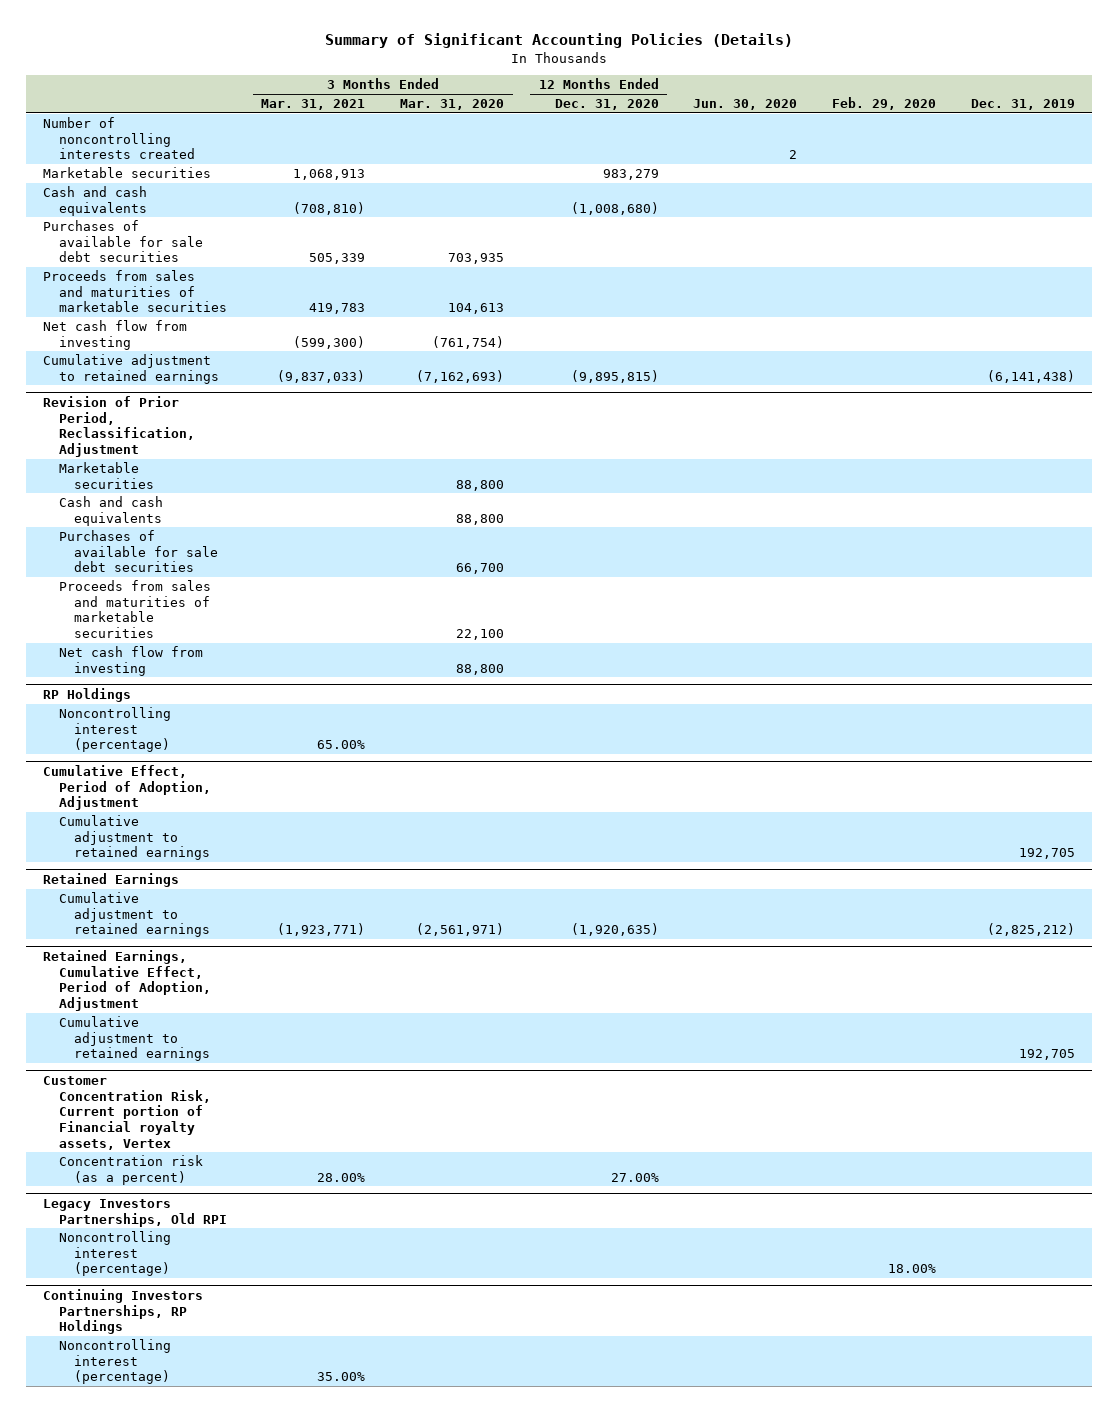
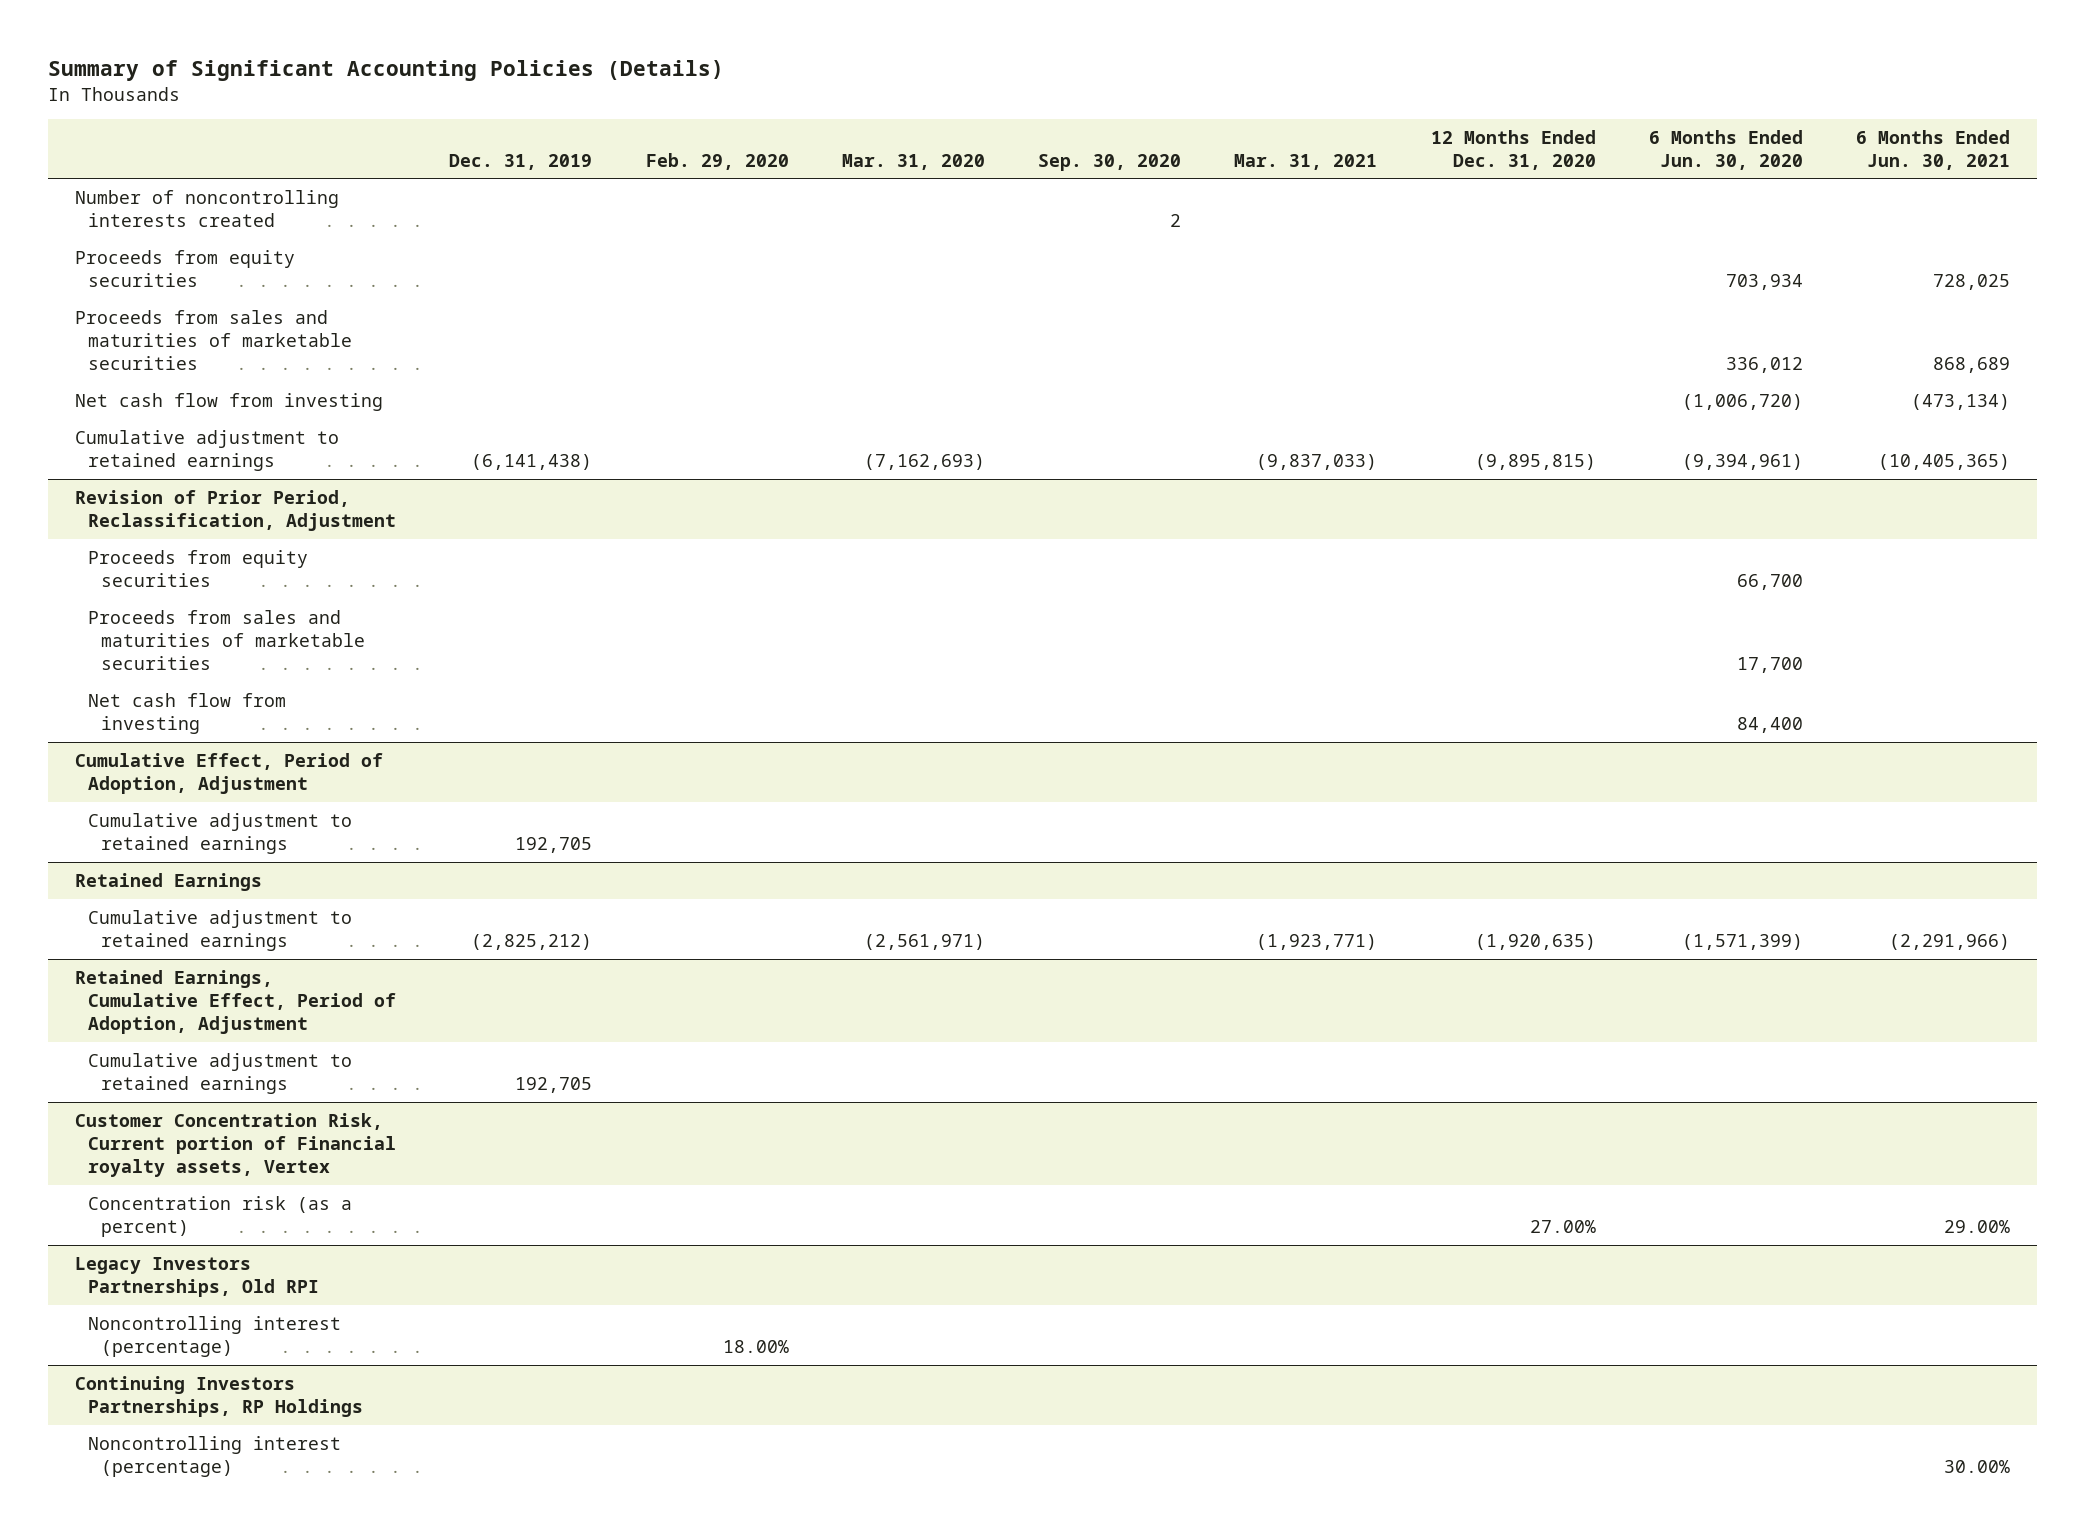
- | 3 Months Ended Mar. 31, 2021 | 3 Months Ended Mar. 31, 2020 | 12 Months Ended Dec. 31, 2020 | Jun. 30, 2020 | Feb. 29, 2020 | Dec. 31, 2019
+ | Dec. 31, 2019 | Feb. 29, 2020 | Mar. 31, 2020 | Sep. 30, 2020 | Mar. 31, 2021 | 12 Months Ended Dec. 31, 2020 | 6 Months Ended Jun. 30, 2020 | 6 Months Ended Jun. 30, 2021
- Marketable securities | 1,068,913 | | 983,279 | | |
- Cash and cash equivalents | (708,810) | | (1,008,680) | | |
- Purchases of available for sale debt securities | 505,339 | 703,935 | | | |
+ Proceeds from equity securities | | | | | | | 703,934 | 728,025
@ Revision of Prior Period, Reclassification, Adjustment
- Marketable securities | | 88,800 | | | |
- Cash and cash equivalents | | 88,800 | | | |
- Purchases of available for sale debt securities | | 66,700 | | | |
+ Proceeds from equity securities | | | | | | | 66,700 |
- RP Holdings
- Noncontrolling interest (percentage) | 65.00% | | | | |

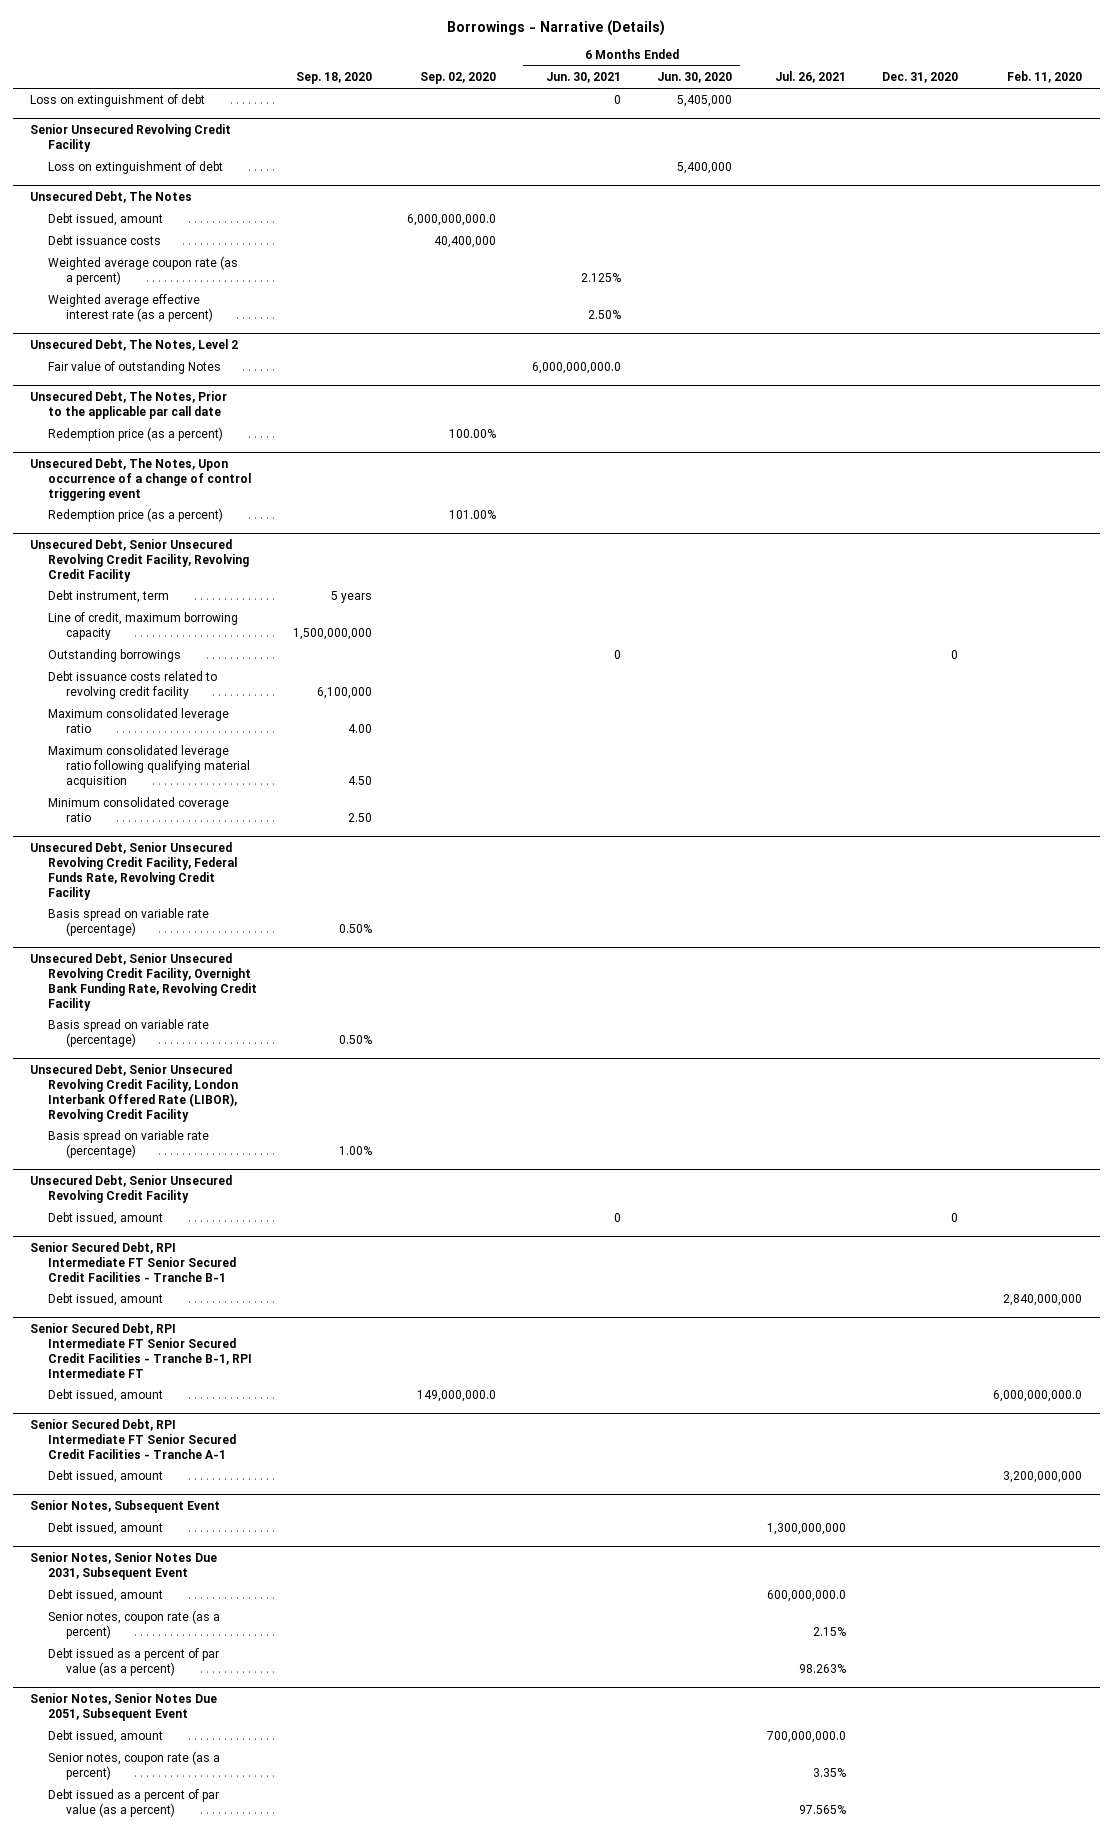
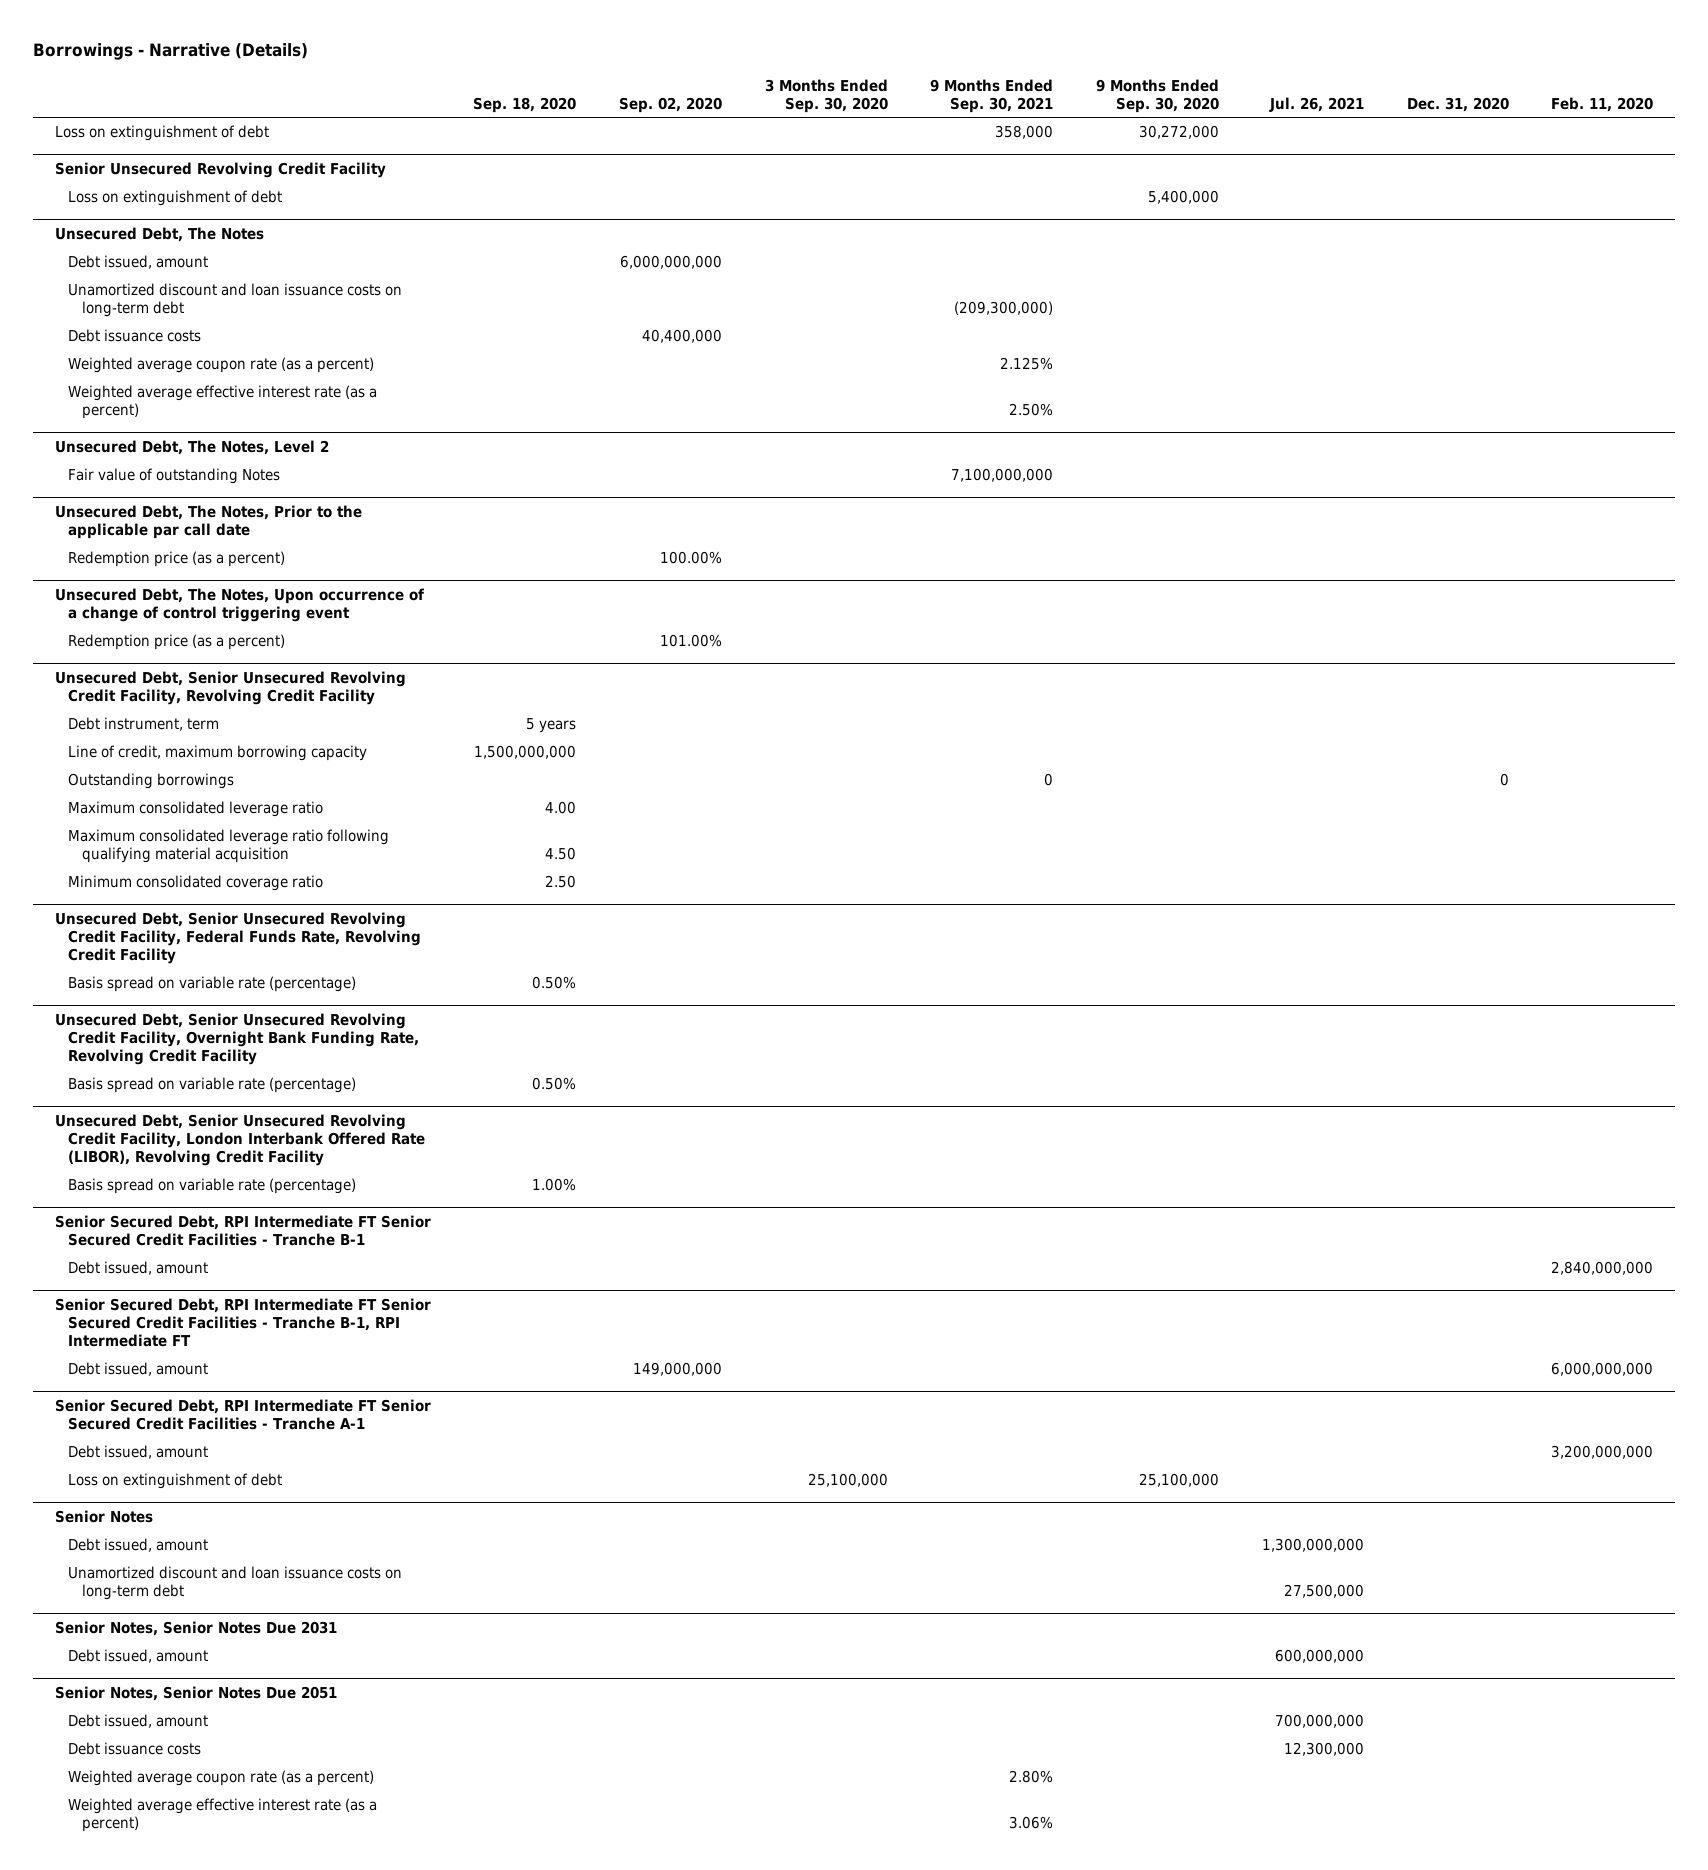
- | Sep. 18, 2020 | Sep. 02, 2020 | 6 Months Ended Jun. 30, 2021 | 6 Months Ended Jun. 30, 2020 | Jul. 26, 2021 | Dec. 31, 2020 | Feb. 11, 2020
+ | Sep. 18, 2020 | Sep. 02, 2020 | 3 Months Ended Sep. 30, 2020 | 9 Months Ended Sep. 30, 2021 | 9 Months Ended Sep. 30, 2020 | Jul. 26, 2021 | Dec. 31, 2020 | Feb. 11, 2020
@ Unsecured Debt, The Notes
- Debt issued, amount | | 6,000,000,000.0 | | | | |
+ Debt issued, amount | | 6,000,000,000 | | | | | |
+ Unamortized discount and loan issuance costs on long-term debt | | | | (209,300,000) | | | |
@ Unsecured Debt, Senior Unsecured Revolving Credit Facility, Revolving Credit Facility
- Debt issuance costs related to revolving credit facility | 6,100,000 | | | | | |
- Unsecured Debt, Senior Unsecured Revolving Credit Facility
- Debt issued, amount | | | 0 | | | 0 |
@ Senior Secured Debt, RPI Intermediate FT Senior Secured Credit Facilities - Tranche B-1, RPI Intermediate FT
- Debt issued, amount | | 149,000,000.0 | | | | | 6,000,000,000.0
+ Debt issued, amount | | 149,000,000 | | | | | | 6,000,000,000
- Senior Notes, Subsequent Event
@ Senior Secured Debt, RPI Intermediate FT Senior Secured Credit Facilities - Tranche A-1
+ Loss on extinguishment of debt | | | 25,100,000 | | 25,100,000 | | |
+ Senior Notes
- Senior Notes, Senior Notes Due 2031, Subsequent Event
- Debt issued, amount | | | | | 600,000,000.0 | |
- Senior notes, coupon rate (as a percent) | | | | | 2.15% | |
- Debt issued as a percent of par value (as a percent) | | | | | 98.263% | |
- Senior Notes, Senior Notes Due 2051, Subsequent Event
- Debt issued, amount | | | | | 700,000,000.0 | |
- Senior notes, coupon rate (as a percent) | | | | | 3.35% | |
- Debt issued as a percent of par value (as a percent) | | | | | 97.565% | |
+ Unamortized discount and loan issuance costs on long-term debt | | | | | | 27,500,000 | |
+ Senior Notes, Senior Notes Due 2031
+ Debt issued, amount | | | | | | 600,000,000 | |
+ Senior Notes, Senior Notes Due 2051
+ Debt issued, amount | | | | | | 700,000,000 | |
+ Debt issuance costs | | | | | | 12,300,000 | |
+ Weighted average coupon rate (as a percent) | | | | 2.80% | | | |
+ Weighted average effective interest rate (as a percent) | | | | 3.06% | | | |

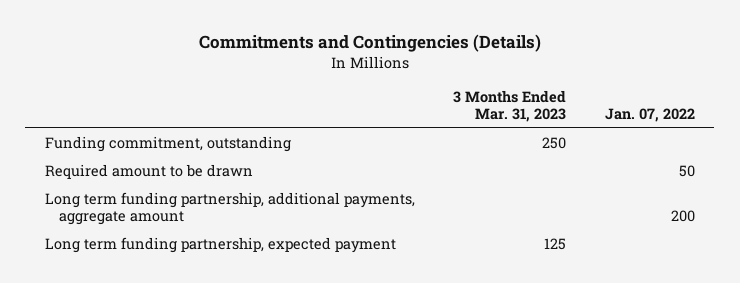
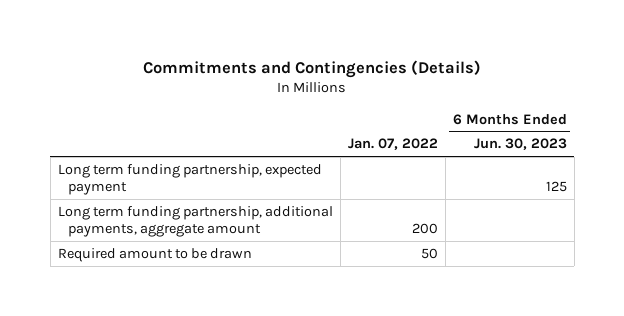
- | 3 Months Ended Mar. 31, 2023 | Jan. 07, 2022
+ | Jan. 07, 2022 | 6 Months Ended Jun. 30, 2023
- Funding commitment, outstanding | 250 |
moved down: Long term funding partnership, additional payments, aggregate amount | 200 |
moved down: Required amount to be drawn | 50 |

